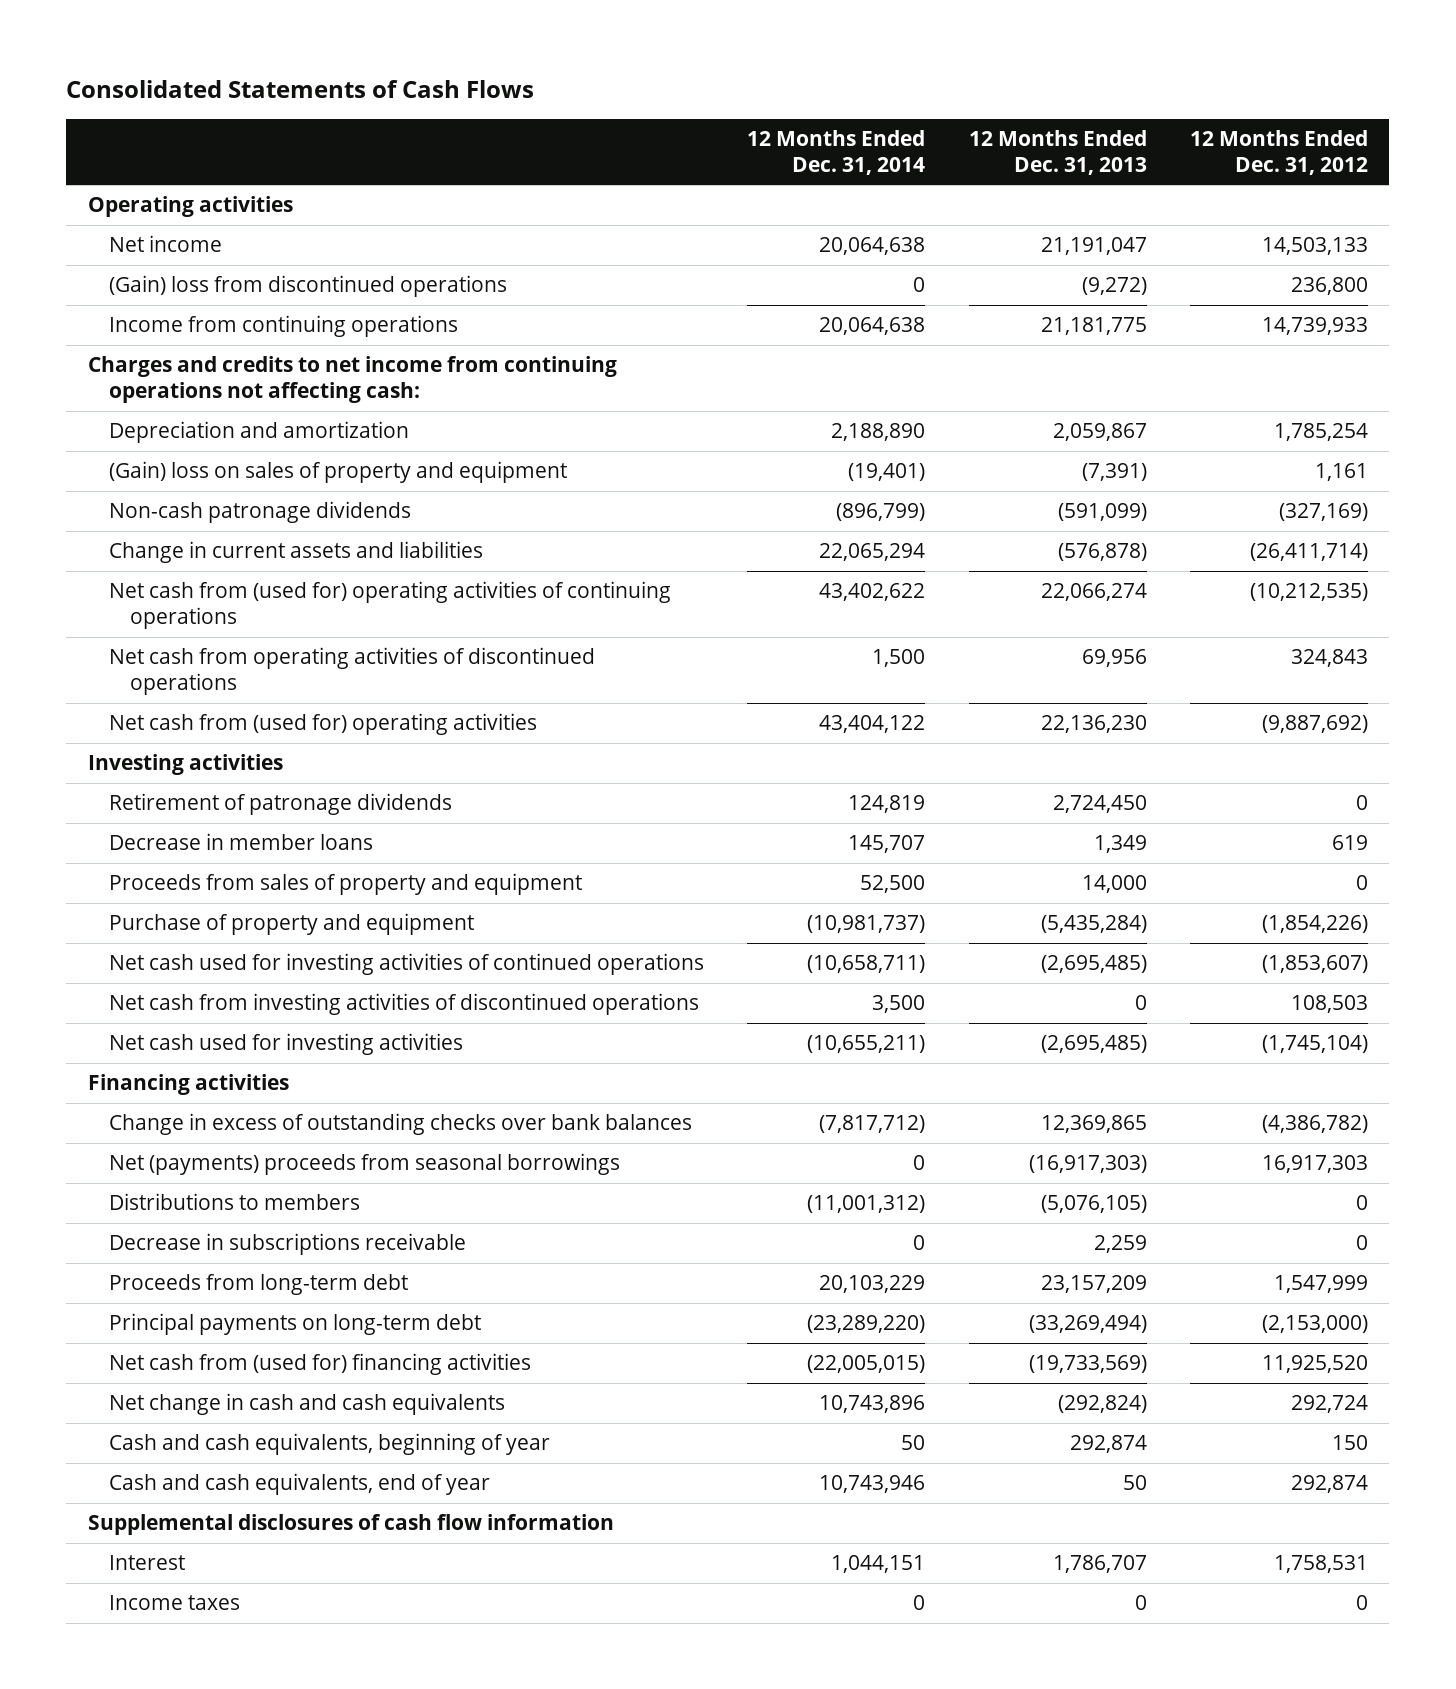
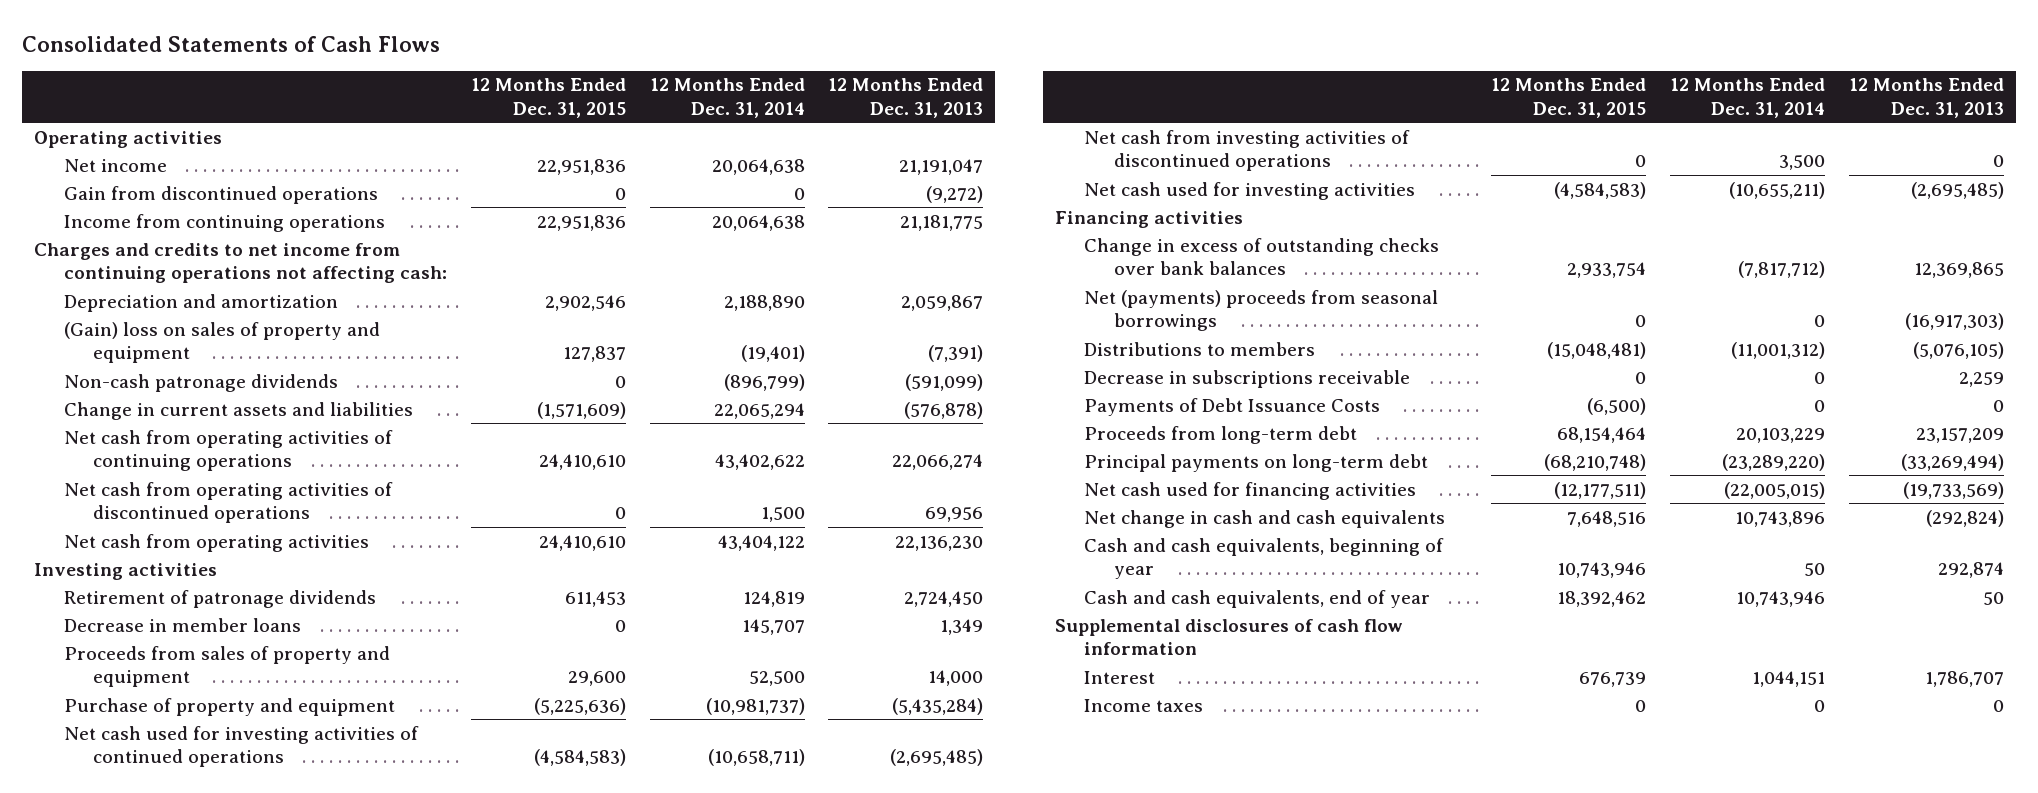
- | 12 Months Ended Dec. 31, 2014 | 12 Months Ended Dec. 31, 2013 | 12 Months Ended Dec. 31, 2012
+ | 12 Months Ended Dec. 31, 2015 | 12 Months Ended Dec. 31, 2014 | 12 Months Ended Dec. 31, 2013
- (Gain) loss from discontinued operations | 0 | (9,272) | 236,800
+ Gain from discontinued operations | 0 | 0 | (9,272)
- Net cash from (used for) operating activities of continuing operations | 43,402,622 | 22,066,274 | (10,212,535)
+ Net cash from operating activities of continuing operations | 24,410,610 | 43,402,622 | 22,066,274
- Net cash from (used for) operating activities | 43,404,122 | 22,136,230 | (9,887,692)
+ Net cash from operating activities | 24,410,610 | 43,404,122 | 22,136,230
+ Payments of Debt Issuance Costs | (6,500) | 0 | 0
- Net cash from (used for) financing activities | (22,005,015) | (19,733,569) | 11,925,520
+ Net cash used for financing activities | (12,177,511) | (22,005,015) | (19,733,569)

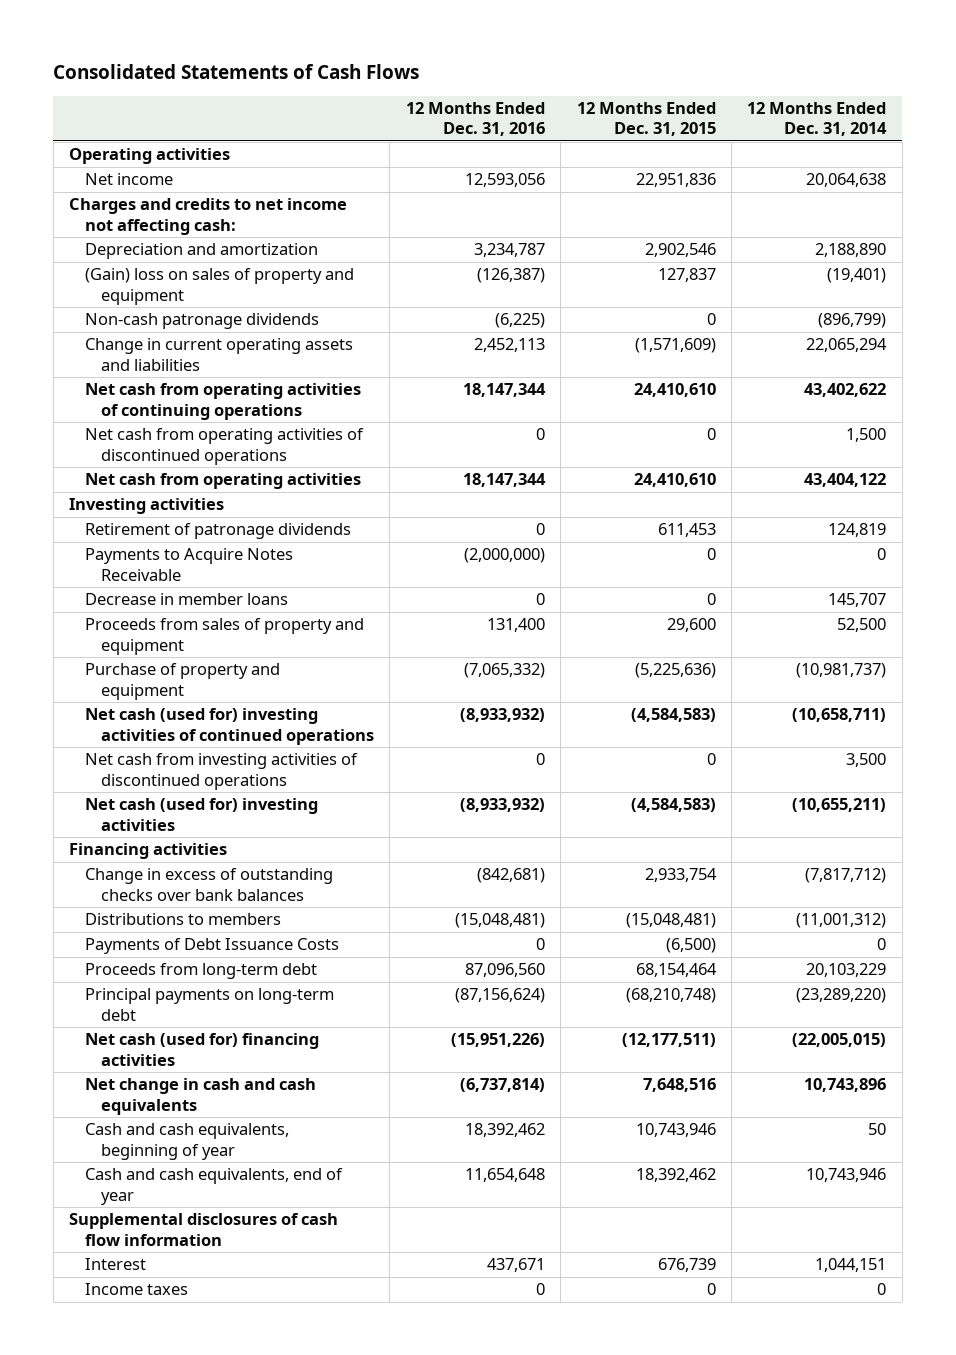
- | 12 Months Ended Dec. 31, 2015 | 12 Months Ended Dec. 31, 2014 | 12 Months Ended Dec. 31, 2013
+ | 12 Months Ended Dec. 31, 2016 | 12 Months Ended Dec. 31, 2015 | 12 Months Ended Dec. 31, 2014
- Gain from discontinued operations | 0 | 0 | (9,272)
- Income from continuing operations | 22,951,836 | 20,064,638 | 21,181,775
- Charges and credits to net income from continuing operations not affecting cash:
+ Charges and credits to net income not affecting cash:
- Change in current assets and liabilities | (1,571,609) | 22,065,294 | (576,878)
+ Change in current operating assets and liabilities | 2,452,113 | (1,571,609) | 22,065,294
+ Payments to Acquire Notes Receivable | (2,000,000) | 0 | 0
- Net cash used for investing activities of continued operations | (4,584,583) | (10,658,711) | (2,695,485)
+ Net cash (used for) investing activities of continued operations | (8,933,932) | (4,584,583) | (10,658,711)
- Net cash used for investing activities | (4,584,583) | (10,655,211) | (2,695,485)
+ Net cash (used for) investing activities | (8,933,932) | (4,584,583) | (10,655,211)
- Net (payments) proceeds from seasonal borrowings | 0 | 0 | (16,917,303)
- Decrease in subscriptions receivable | 0 | 0 | 2,259
- Net cash used for financing activities | (12,177,511) | (22,005,015) | (19,733,569)
+ Net cash (used for) financing activities | (15,951,226) | (12,177,511) | (22,005,015)

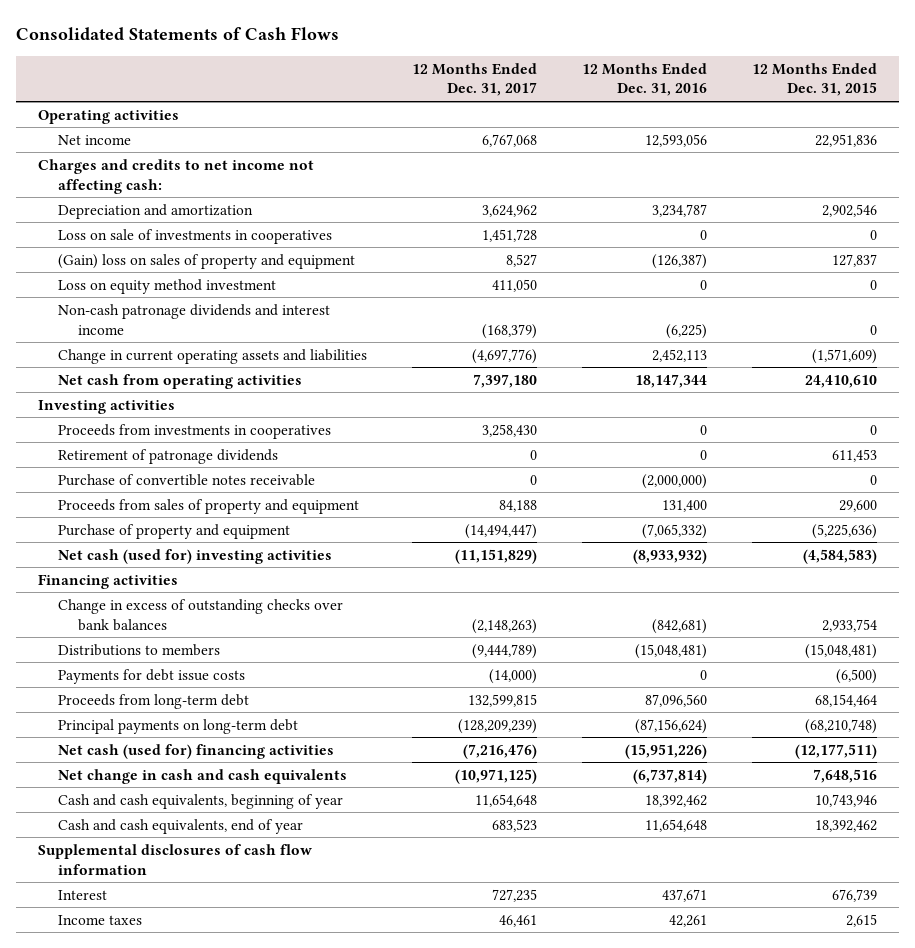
- | 12 Months Ended Dec. 31, 2016 | 12 Months Ended Dec. 31, 2015 | 12 Months Ended Dec. 31, 2014
+ | 12 Months Ended Dec. 31, 2017 | 12 Months Ended Dec. 31, 2016 | 12 Months Ended Dec. 31, 2015
+ Loss on sale of investments in cooperatives | 1,451,728 | 0 | 0
- Non-cash patronage dividends | (6,225) | 0 | (896,799)
+ Loss on equity method investment | 411,050 | 0 | 0
+ Non-cash patronage dividends and interest income | (168,379) | (6,225) | 0
- Net cash from operating activities of continuing operations | 18,147,344 | 24,410,610 | 43,402,622
- Net cash from operating activities of discontinued operations | 0 | 0 | 1,500
+ Proceeds from investments in cooperatives | 3,258,430 | 0 | 0
- Payments to Acquire Notes Receivable | (2,000,000) | 0 | 0
- Decrease in member loans | 0 | 0 | 145,707
+ Purchase of convertible notes receivable | 0 | (2,000,000) | 0
- Net cash (used for) investing activities of continued operations | (8,933,932) | (4,584,583) | (10,658,711)
- Net cash from investing activities of discontinued operations | 0 | 0 | 3,500
- Payments of Debt Issuance Costs | 0 | (6,500) | 0
+ Payments for debt issue costs | (14,000) | 0 | (6,500)
- Income taxes | 0 | 0 | 0
+ Income taxes | 46,461 | 42,261 | 2,615

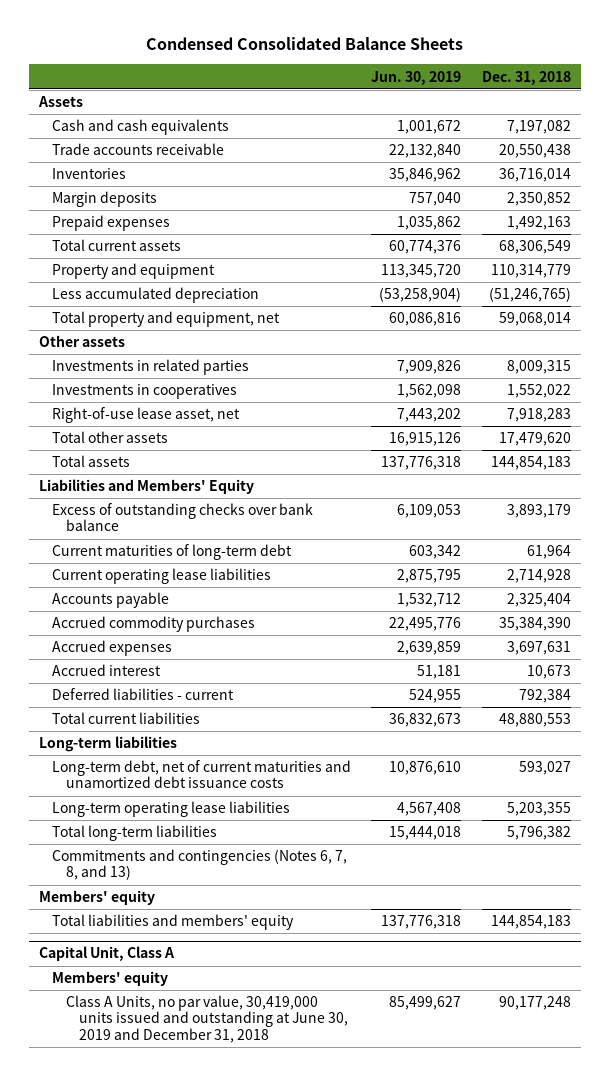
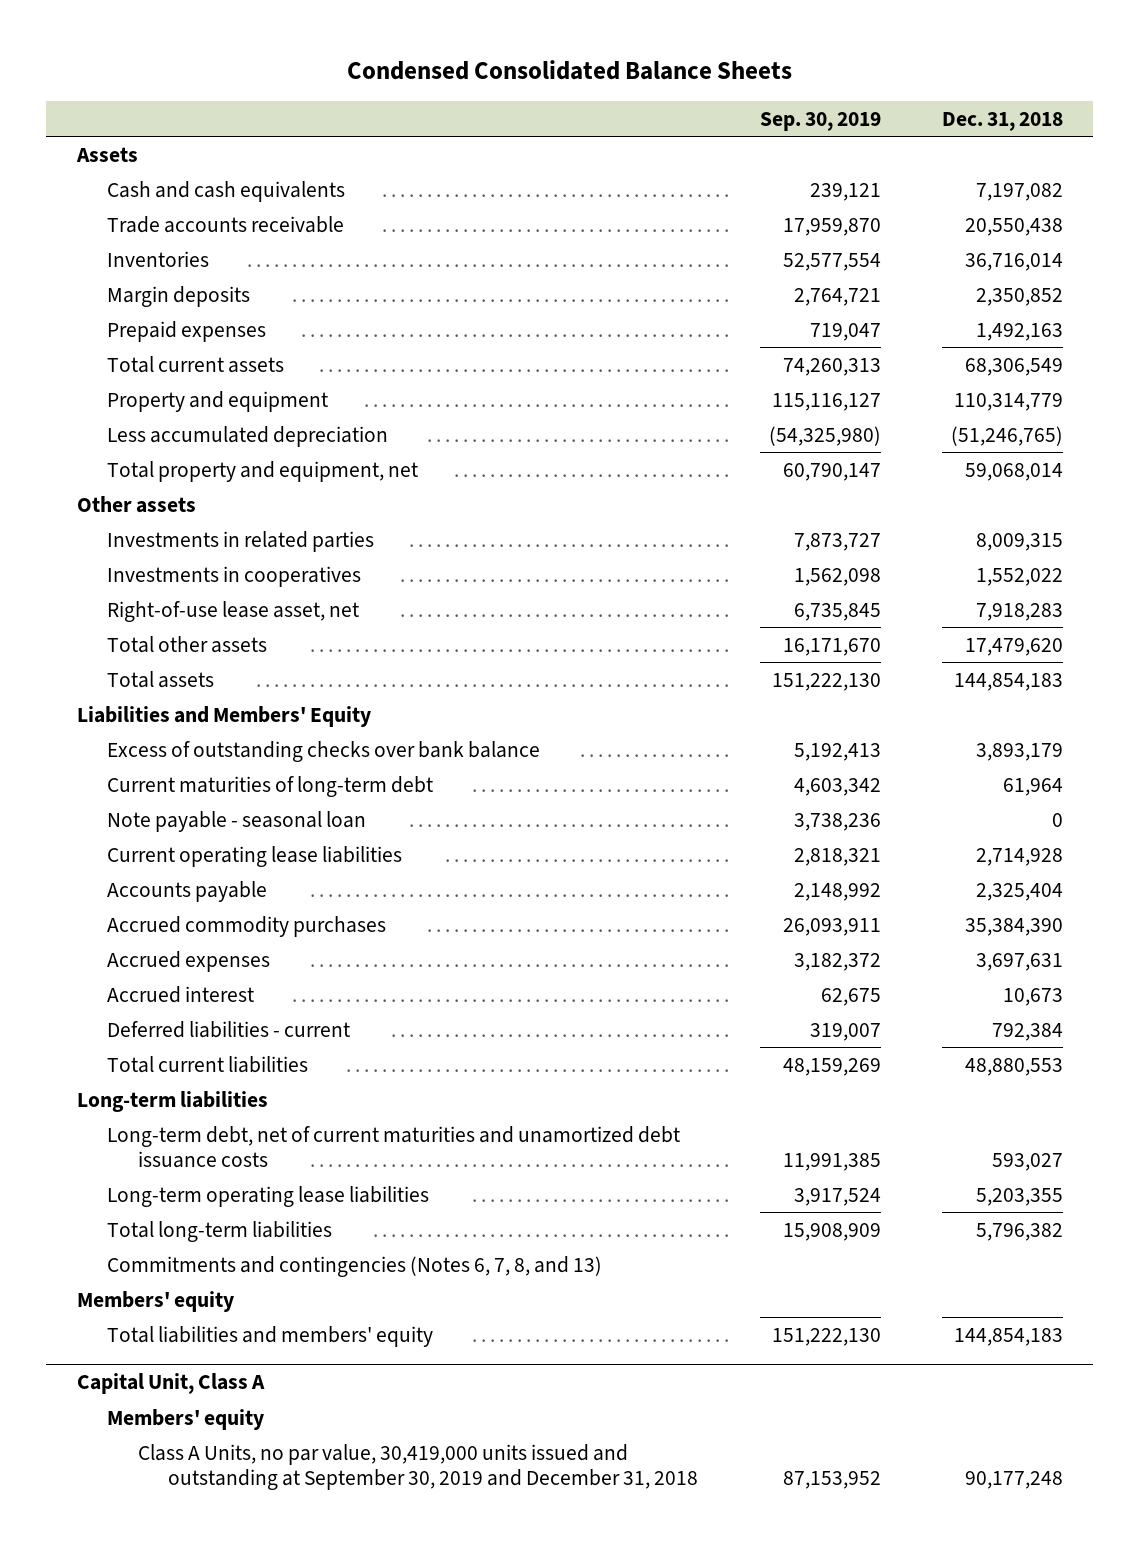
- | Jun. 30, 2019 | Dec. 31, 2018
+ | Sep. 30, 2019 | Dec. 31, 2018
+ Note payable - seasonal loan | 3,738,236 | 0
@ Capital Unit, Class A
- Class A Units, no par value, 30,419,000 units issued and outstanding at June 30, 2019 and December 31, 2018 | 85,499,627 | 90,177,248
+ Class A Units, no par value, 30,419,000 units issued and outstanding at September 30, 2019 and December 31, 2018 | 87,153,952 | 90,177,248

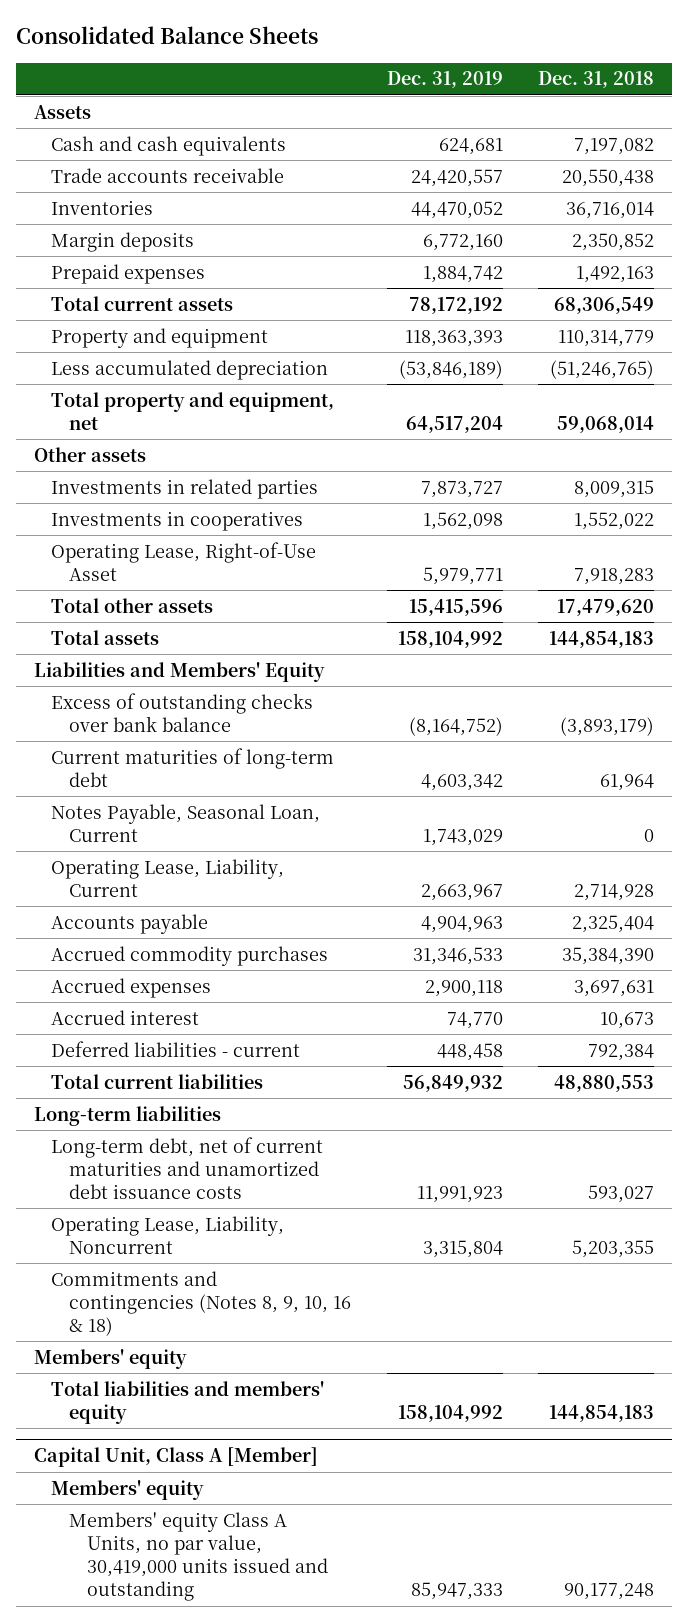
- Condensed Consolidated Balance Sheets
+ Consolidated Balance Sheets
- | Sep. 30, 2019 | Dec. 31, 2018
+ | Dec. 31, 2019 | Dec. 31, 2018
- Right-of-use lease asset, net | 6,735,845 | 7,918,283
+ Operating Lease, Right-of-Use Asset | 5,979,771 | 7,918,283
- Excess of outstanding checks over bank balance | 5,192,413 | 3,893,179
+ Excess of outstanding checks over bank balance | (8,164,752) | (3,893,179)
- Note payable - seasonal loan | 3,738,236 | 0
- Current operating lease liabilities | 2,818,321 | 2,714,928
+ Notes Payable, Seasonal Loan, Current | 1,743,029 | 0
+ Operating Lease, Liability, Current | 2,663,967 | 2,714,928
- Long-term operating lease liabilities | 3,917,524 | 5,203,355
- Total long-term liabilities | 15,908,909 | 5,796,382
- Commitments and contingencies (Notes 6, 7, 8, and 13)
+ Operating Lease, Liability, Noncurrent | 3,315,804 | 5,203,355
+ Commitments and contingencies (Notes 8, 9, 10, 16 & 18)
- Capital Unit, Class A
+ Capital Unit, Class A [Member]
- Class A Units, no par value, 30,419,000 units issued and outstanding at September 30, 2019 and December 31, 2018 | 87,153,952 | 90,177,248
+ Members' equity Class A Units, no par value, 30,419,000 units issued and outstanding | 85,947,333 | 90,177,248

